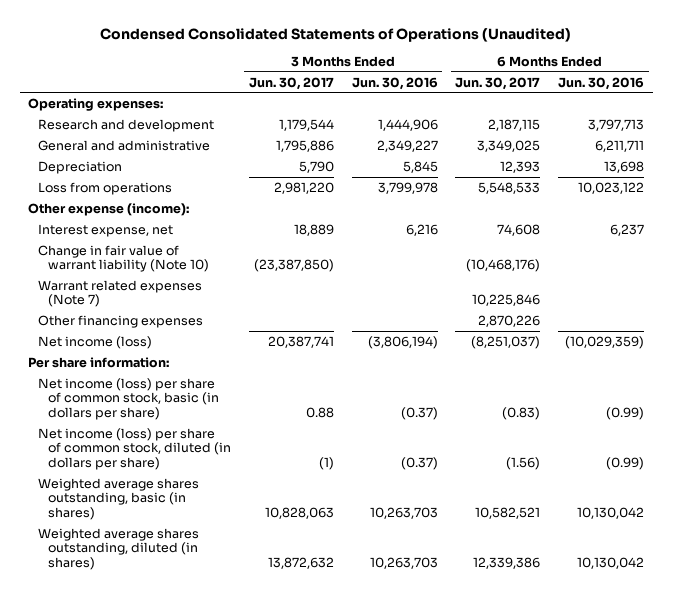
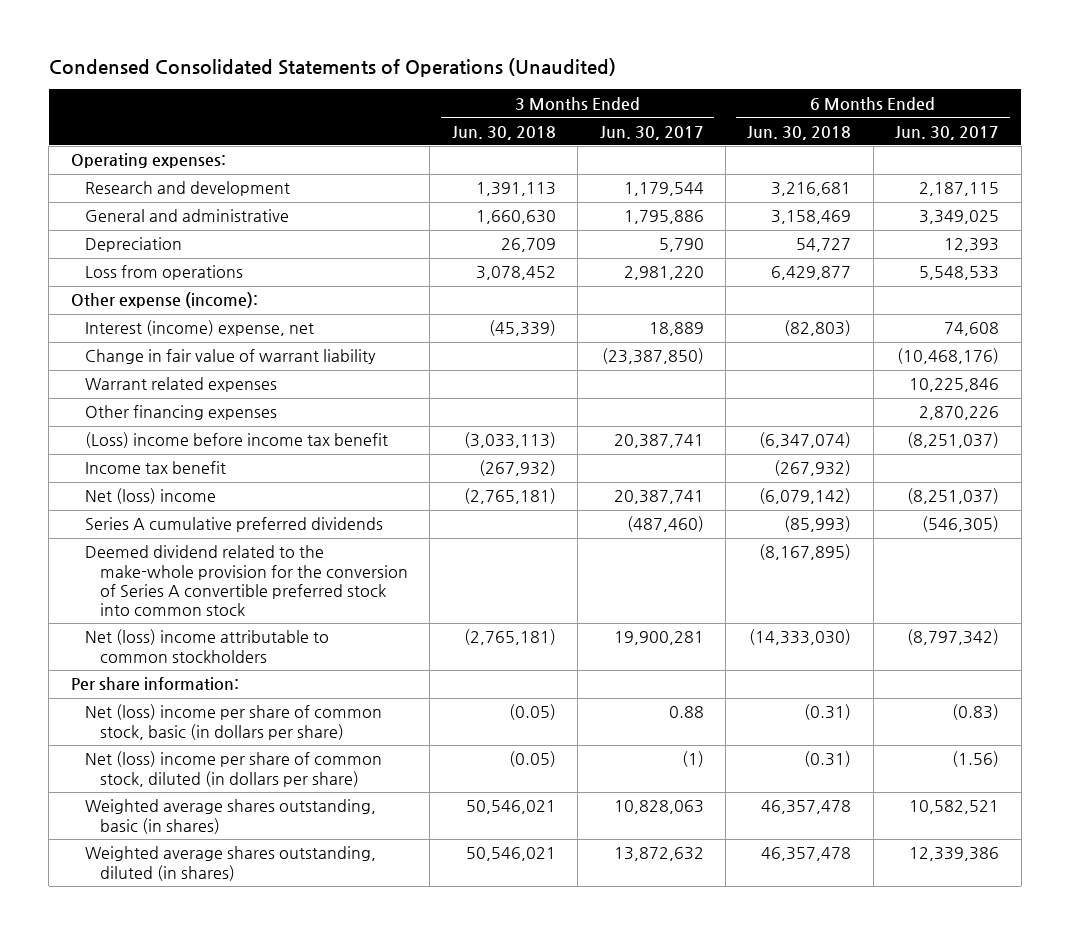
- | 3 Months Ended Jun. 30, 2017 | 3 Months Ended Jun. 30, 2016 | 6 Months Ended Jun. 30, 2017 | 6 Months Ended Jun. 30, 2016
+ | 3 Months Ended Jun. 30, 2018 | 3 Months Ended Jun. 30, 2017 | 6 Months Ended Jun. 30, 2018 | 6 Months Ended Jun. 30, 2017
- Interest expense, net | 18,889 | 6,216 | 74,608 | 6,237
- Change in fair value of warrant liability (Note 10) | (23,387,850) | | (10,468,176) |
- Warrant related expenses (Note 7) | | | 10,225,846 |
+ Interest (income) expense, net | (45,339) | 18,889 | (82,803) | 74,608
+ Change in fair value of warrant liability | | (23,387,850) | | (10,468,176)
+ Warrant related expenses | | | | 10,225,846
- Net income (loss) | 20,387,741 | (3,806,194) | (8,251,037) | (10,029,359)
+ (Loss) income before income tax benefit | (3,033,113) | 20,387,741 | (6,347,074) | (8,251,037)
+ Income tax benefit | (267,932) | | (267,932) |
+ Net (loss) income | (2,765,181) | 20,387,741 | (6,079,142) | (8,251,037)
+ Series A cumulative preferred dividends | | (487,460) | (85,993) | (546,305)
+ Deemed dividend related to the make-whole provision for the conversion of Series A convertible preferred stock into common stock | | | (8,167,895) |
+ Net (loss) income attributable to common stockholders | (2,765,181) | 19,900,281 | (14,333,030) | (8,797,342)
- Net income (loss) per share of common stock, basic (in dollars per share) | 0.88 | (0.37) | (0.83) | (0.99)
- Net income (loss) per share of common stock, diluted (in dollars per share) | (1) | (0.37) | (1.56) | (0.99)
+ Net (loss) income per share of common stock, basic (in dollars per share) | (0.05) | 0.88 | (0.31) | (0.83)
+ Net (loss) income per share of common stock, diluted (in dollars per share) | (0.05) | (1) | (0.31) | (1.56)

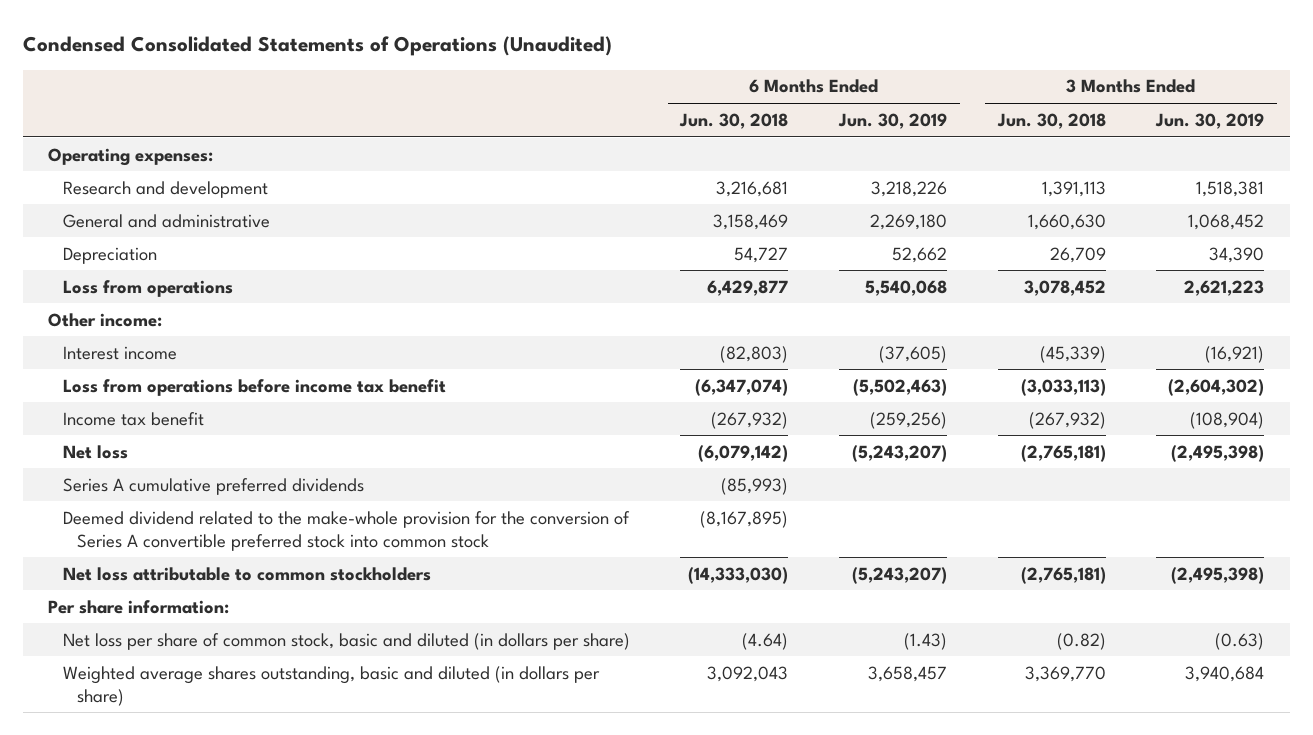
- | 3 Months Ended Jun. 30, 2018 | 3 Months Ended Jun. 30, 2017 | 6 Months Ended Jun. 30, 2018 | 6 Months Ended Jun. 30, 2017
+ | 6 Months Ended Jun. 30, 2018 | 6 Months Ended Jun. 30, 2019 | 3 Months Ended Jun. 30, 2018 | 3 Months Ended Jun. 30, 2019
- Other expense (income):
- Interest (income) expense, net | (45,339) | 18,889 | (82,803) | 74,608
- Change in fair value of warrant liability | | (23,387,850) | | (10,468,176)
- Warrant related expenses | | | | 10,225,846
- Other financing expenses | | | | 2,870,226
- (Loss) income before income tax benefit | (3,033,113) | 20,387,741 | (6,347,074) | (8,251,037)
+ Other income:
+ Interest income | (82,803) | (37,605) | (45,339) | (16,921)
+ Loss from operations before income tax benefit | (6,347,074) | (5,502,463) | (3,033,113) | (2,604,302)
- Net (loss) income | (2,765,181) | 20,387,741 | (6,079,142) | (8,251,037)
+ Net loss | (6,079,142) | (5,243,207) | (2,765,181) | (2,495,398)
- Net (loss) income attributable to common stockholders | (2,765,181) | 19,900,281 | (14,333,030) | (8,797,342)
+ Net loss attributable to common stockholders | (14,333,030) | (5,243,207) | (2,765,181) | (2,495,398)
- Net (loss) income per share of common stock, basic (in dollars per share) | (0.05) | 0.88 | (0.31) | (0.83)
- Net (loss) income per share of common stock, diluted (in dollars per share) | (0.05) | (1) | (0.31) | (1.56)
- Weighted average shares outstanding, basic (in shares) | 50,546,021 | 10,828,063 | 46,357,478 | 10,582,521
- Weighted average shares outstanding, diluted (in shares) | 50,546,021 | 13,872,632 | 46,357,478 | 12,339,386
+ Net loss per share of common stock, basic and diluted (in dollars per share) | (4.64) | (1.43) | (0.82) | (0.63)
+ Weighted average shares outstanding, basic and diluted (in dollars per share) | 3,092,043 | 3,658,457 | 3,369,770 | 3,940,684

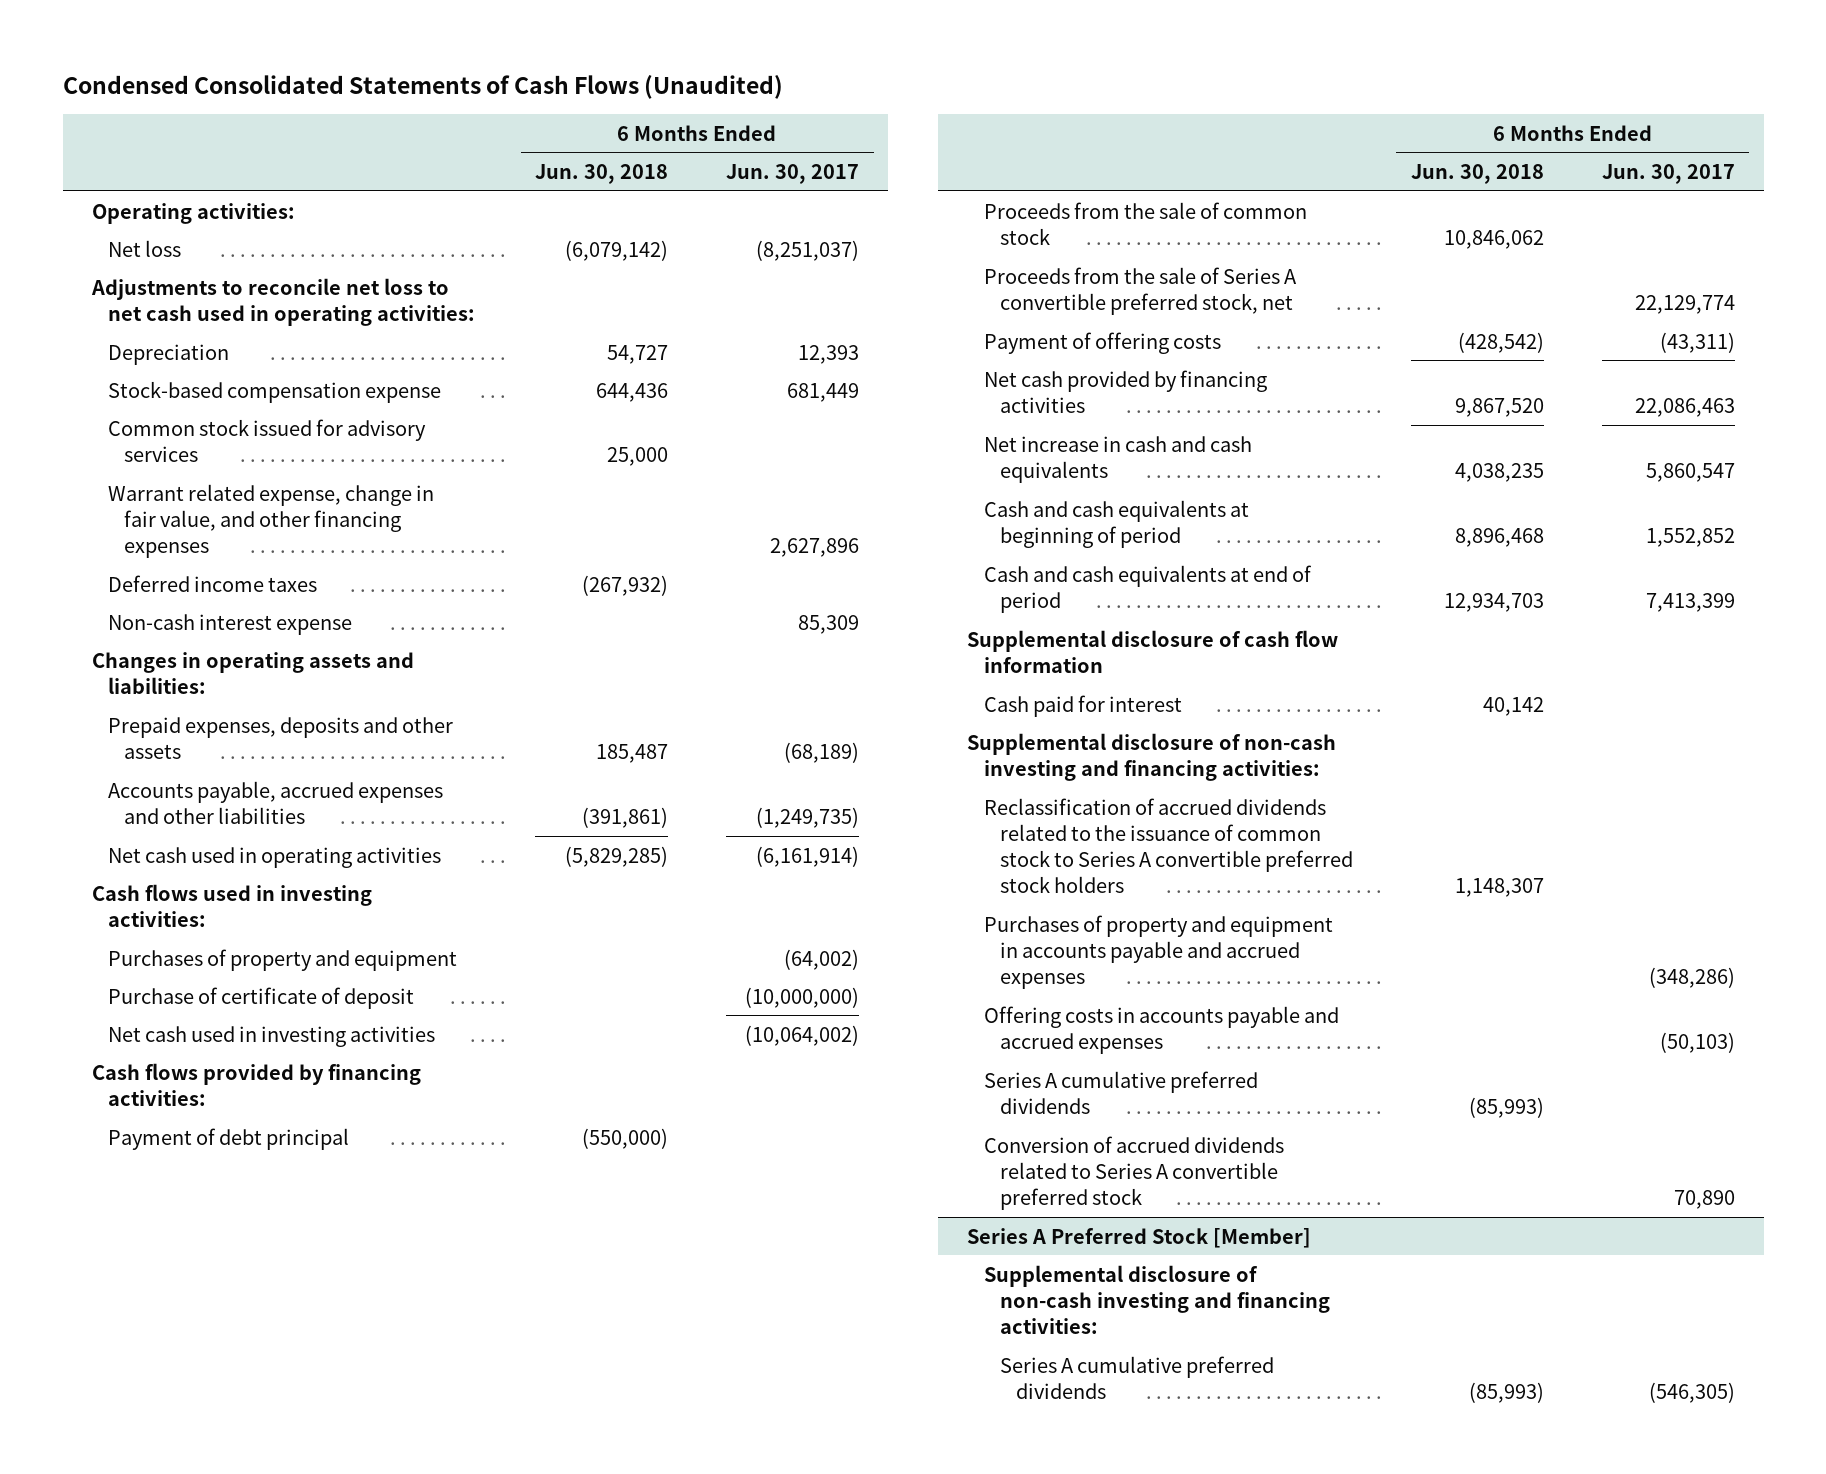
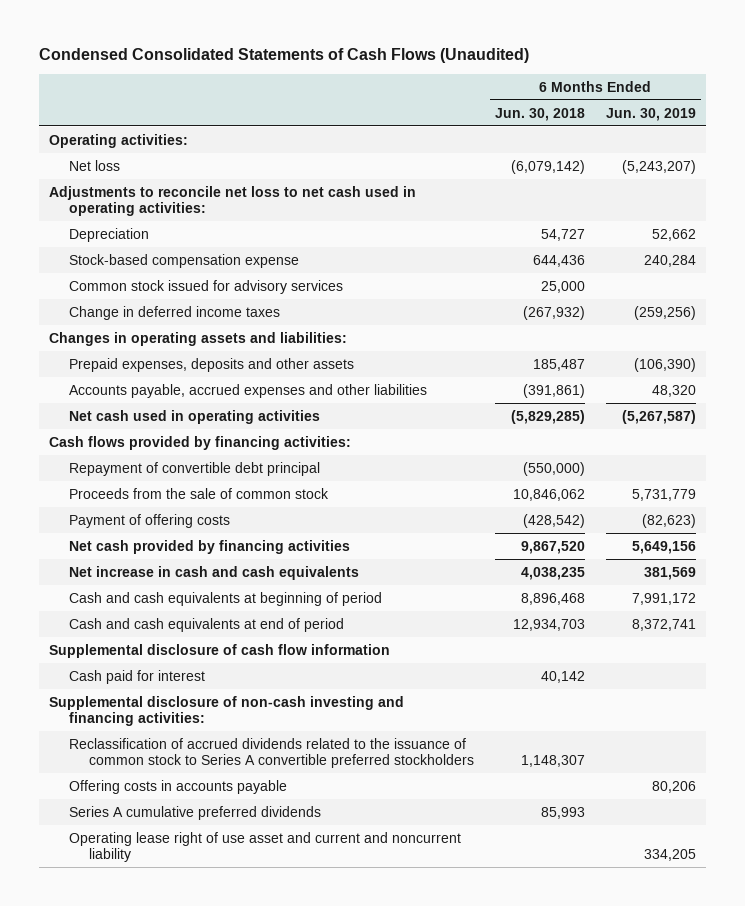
- | 6 Months Ended Jun. 30, 2018 | 6 Months Ended Jun. 30, 2017
+ | 6 Months Ended Jun. 30, 2018 | 6 Months Ended Jun. 30, 2019
- Warrant related expense, change in fair value, and other financing expenses | | 2,627,896
- Deferred income taxes | (267,932) |
- Non-cash interest expense | | 85,309
+ Change in deferred income taxes | (267,932) | (259,256)
- Cash flows used in investing activities:
- Purchases of property and equipment | | (64,002)
- Purchase of certificate of deposit | | (10,000,000)
- Net cash used in investing activities | | (10,064,002)
- Payment of debt principal | (550,000) |
+ Repayment of convertible debt principal | (550,000) |
- Proceeds from the sale of Series A convertible preferred stock, net | | 22,129,774
- Reclassification of accrued dividends related to the issuance of common stock to Series A convertible preferred stock holders | 1,148,307 |
- Purchases of property and equipment in accounts payable and accrued expenses | | (348,286)
- Offering costs in accounts payable and accrued expenses | | (50,103)
- Series A cumulative preferred dividends | (85,993) |
- Conversion of accrued dividends related to Series A convertible preferred stock | | 70,890
- Series A Preferred Stock [Member]
- Supplemental disclosure of non-cash investing and financing activities:
- Series A cumulative preferred dividends | (85,993) | (546,305)
+ Reclassification of accrued dividends related to the issuance of common stock to Series A convertible preferred stockholders | 1,148,307 |
+ Offering costs in accounts payable | | 80,206
+ Series A cumulative preferred dividends | 85,993 |
+ Operating lease right of use asset and current and noncurrent liability | | 334,205

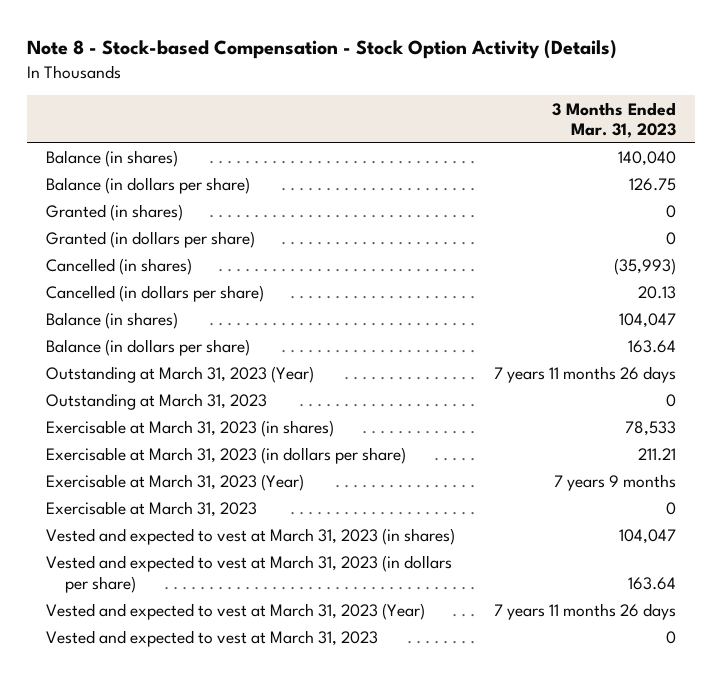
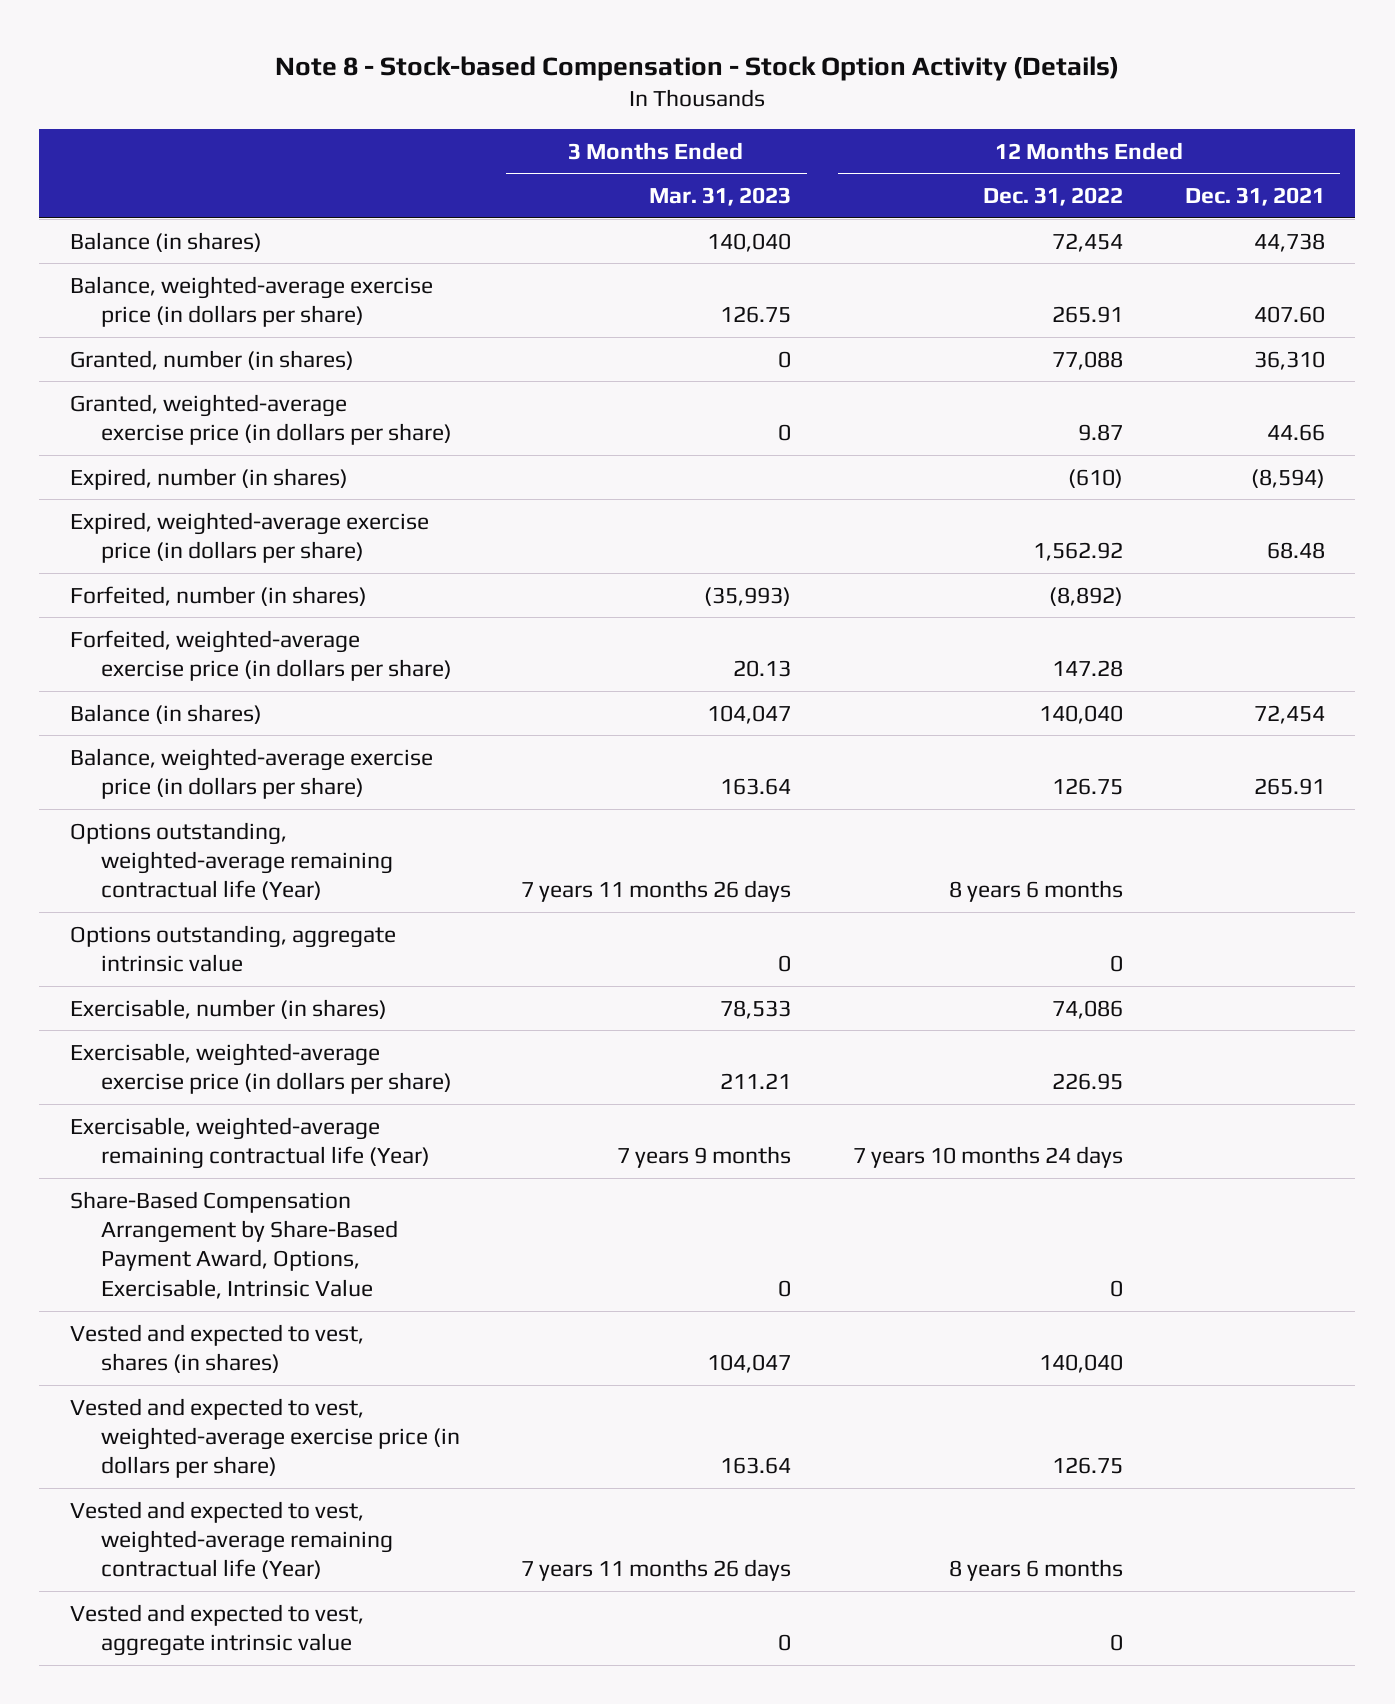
- | 3 Months Ended Mar. 31, 2023
+ | 3 Months Ended Mar. 31, 2023 | 12 Months Ended Dec. 31, 2022 | 12 Months Ended Dec. 31, 2021
- Balance (in dollars per share) | 126.75
- Granted (in shares) | 0
- Granted (in dollars per share) | 0
- Cancelled (in shares) | (35,993)
- Cancelled (in dollars per share) | 20.13
+ Balance, weighted-average exercise price (in dollars per share) | 126.75 | 265.91 | 407.60
+ Granted, number (in shares) | 0 | 77,088 | 36,310
+ Granted, weighted-average exercise price (in dollars per share) | 0 | 9.87 | 44.66
+ Expired, number (in shares) | | (610) | (8,594)
+ Expired, weighted-average exercise price (in dollars per share) | | 1,562.92 | 68.48
+ Forfeited, number (in shares) | (35,993) | (8,892) |
+ Forfeited, weighted-average exercise price (in dollars per share) | 20.13 | 147.28 |
- Balance (in dollars per share) | 163.64
- Outstanding at March 31, 2023 (Year) | 7 years 11 months 26 days
- Outstanding at March 31, 2023 | 0
- Exercisable at March 31, 2023 (in shares) | 78,533
- Exercisable at March 31, 2023 (in dollars per share) | 211.21
- Exercisable at March 31, 2023 (Year) | 7 years 9 months
- Exercisable at March 31, 2023 | 0
- Vested and expected to vest at March 31, 2023 (in shares) | 104,047
- Vested and expected to vest at March 31, 2023 (in dollars per share) | 163.64
- Vested and expected to vest at March 31, 2023 (Year) | 7 years 11 months 26 days
- Vested and expected to vest at March 31, 2023 | 0
+ Balance, weighted-average exercise price (in dollars per share) | 163.64 | 126.75 | 265.91
+ Options outstanding, weighted-average remaining contractual life (Year) | 7 years 11 months 26 days | 8 years 6 months |
+ Options outstanding, aggregate intrinsic value | 0 | 0 |
+ Exercisable, number (in shares) | 78,533 | 74,086 |
+ Exercisable, weighted-average exercise price (in dollars per share) | 211.21 | 226.95 |
+ Exercisable, weighted-average remaining contractual life (Year) | 7 years 9 months | 7 years 10 months 24 days |
+ Share-Based Compensation Arrangement by Share-Based Payment Award, Options, Exercisable, Intrinsic Value | 0 | 0 |
+ Vested and expected to vest, shares (in shares) | 104,047 | 140,040 |
+ Vested and expected to vest, weighted-average exercise price (in dollars per share) | 163.64 | 126.75 |
+ Vested and expected to vest, weighted-average remaining contractual life (Year) | 7 years 11 months 26 days | 8 years 6 months |
+ Vested and expected to vest, aggregate intrinsic value | 0 | 0 |

